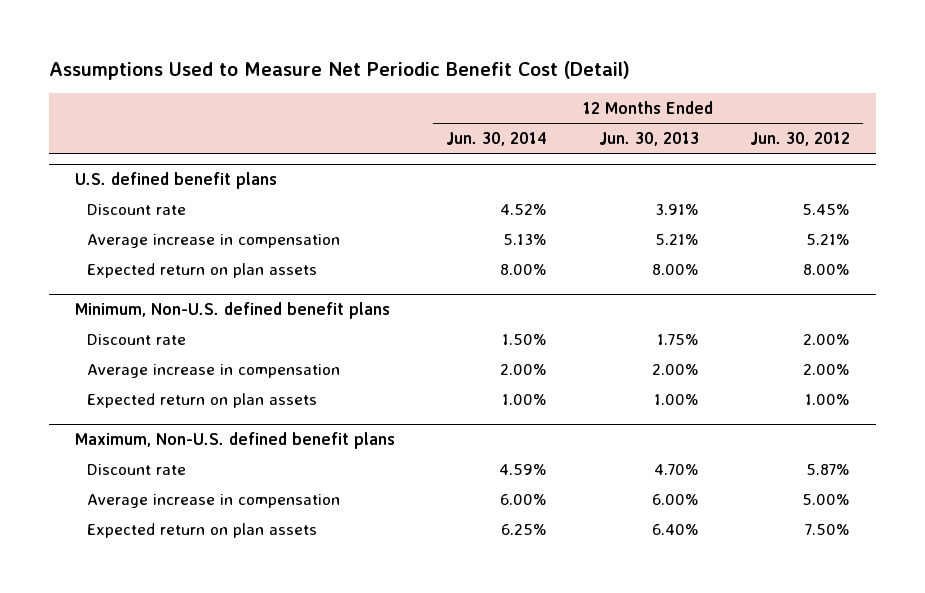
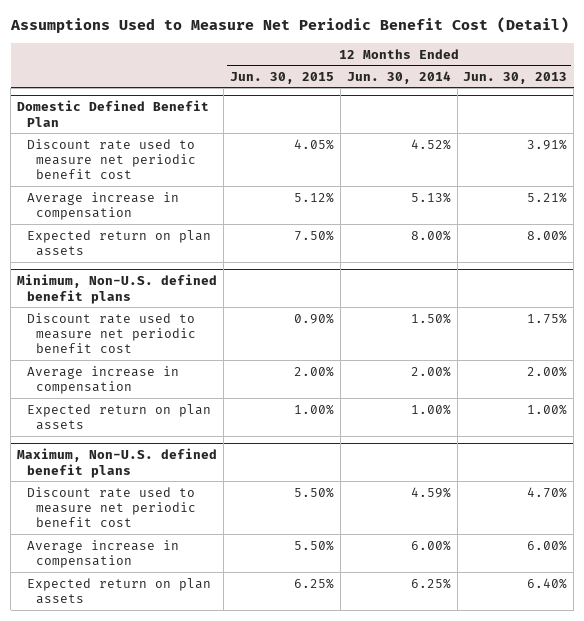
- | 12 Months Ended Jun. 30, 2014 | 12 Months Ended Jun. 30, 2013 | 12 Months Ended Jun. 30, 2012
+ | 12 Months Ended Jun. 30, 2015 | 12 Months Ended Jun. 30, 2014 | 12 Months Ended Jun. 30, 2013
- U.S. defined benefit plans
- Discount rate | 4.52% | 3.91% | 5.45%
+ Domestic Defined Benefit Plan
+ Discount rate used to measure net periodic benefit cost | 4.05% | 4.52% | 3.91%
@ Minimum, Non-U.S. defined benefit plans
- Discount rate | 1.50% | 1.75% | 2.00%
+ Discount rate used to measure net periodic benefit cost | 0.90% | 1.50% | 1.75%
@ Maximum, Non-U.S. defined benefit plans
- Discount rate | 4.59% | 4.70% | 5.87%
+ Discount rate used to measure net periodic benefit cost | 5.50% | 4.59% | 4.70%

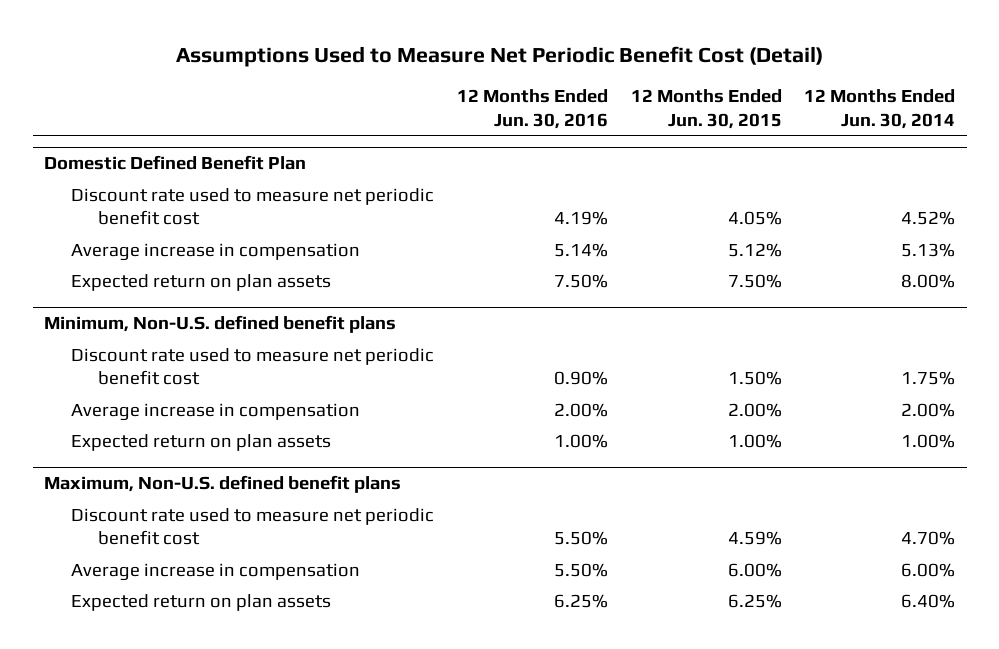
- | 12 Months Ended Jun. 30, 2015 | 12 Months Ended Jun. 30, 2014 | 12 Months Ended Jun. 30, 2013
+ | 12 Months Ended Jun. 30, 2016 | 12 Months Ended Jun. 30, 2015 | 12 Months Ended Jun. 30, 2014
@ Minimum, Non-U.S. defined benefit plans
- Discount rate used to measure net periodic benefit cost | 0.90% | 1.50% | 1.75%
+ Discount rate used to measure net periodic benefit cost | 0.90% | 1.50% | 1.75%
@ Maximum, Non-U.S. defined benefit plans
- Discount rate used to measure net periodic benefit cost | 5.50% | 4.59% | 4.70%
- Average increase in compensation | 5.50% | 6.00% | 6.00%
- Expected return on plan assets | 6.25% | 6.25% | 6.40%
+ Discount rate used to measure net periodic benefit cost | 5.50% | 4.59% | 4.70%
+ Average increase in compensation | 5.50% | 6.00% | 6.00%
+ Expected return on plan assets | 6.25% | 6.25% | 6.40%

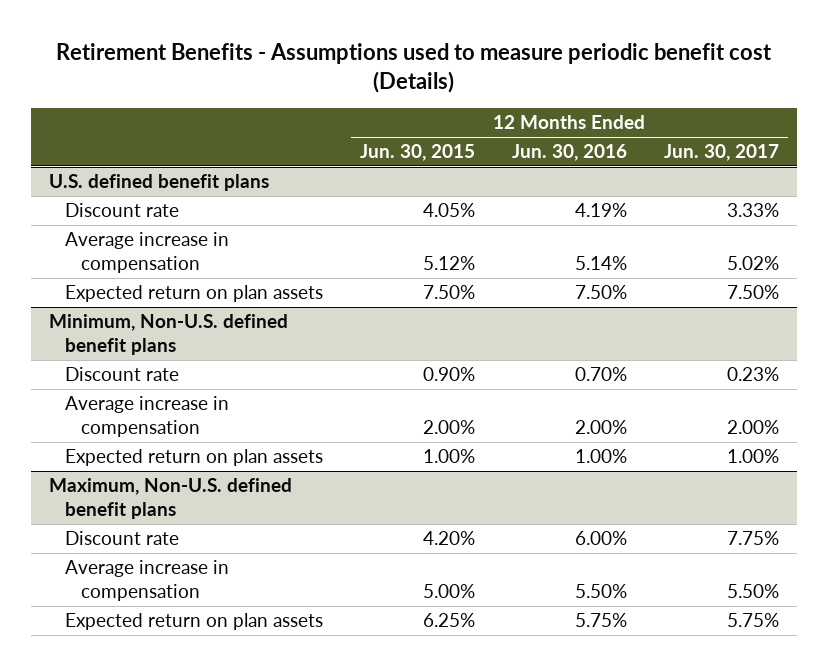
- Assumptions Used to Measure Net Periodic Benefit Cost (Detail)
+ Retirement Benefits - Assumptions used to measure periodic benefit cost (Details)
- | 12 Months Ended Jun. 30, 2016 | 12 Months Ended Jun. 30, 2015 | 12 Months Ended Jun. 30, 2014
+ | 12 Months Ended Jun. 30, 2015 | 12 Months Ended Jun. 30, 2016 | 12 Months Ended Jun. 30, 2017
- Domestic Defined Benefit Plan
- Discount rate used to measure net periodic benefit cost | 4.19% | 4.05% | 4.52%
+ U.S. defined benefit plans
+ Discount rate | 4.05% | 4.19% | 3.33%
@ Minimum, Non-U.S. defined benefit plans
- Discount rate used to measure net periodic benefit cost | 0.90% | 1.50% | 1.75%
+ Discount rate | 0.90% | 0.70% | 0.23%
@ Maximum, Non-U.S. defined benefit plans
- Discount rate used to measure net periodic benefit cost | 5.50% | 4.59% | 4.70%
- Average increase in compensation | 5.50% | 6.00% | 6.00%
- Expected return on plan assets | 6.25% | 6.25% | 6.40%
+ Discount rate | 4.20% | 6.00% | 7.75%
+ Average increase in compensation | 5.00% | 5.50% | 5.50%
+ Expected return on plan assets | 6.25% | 5.75% | 5.75%

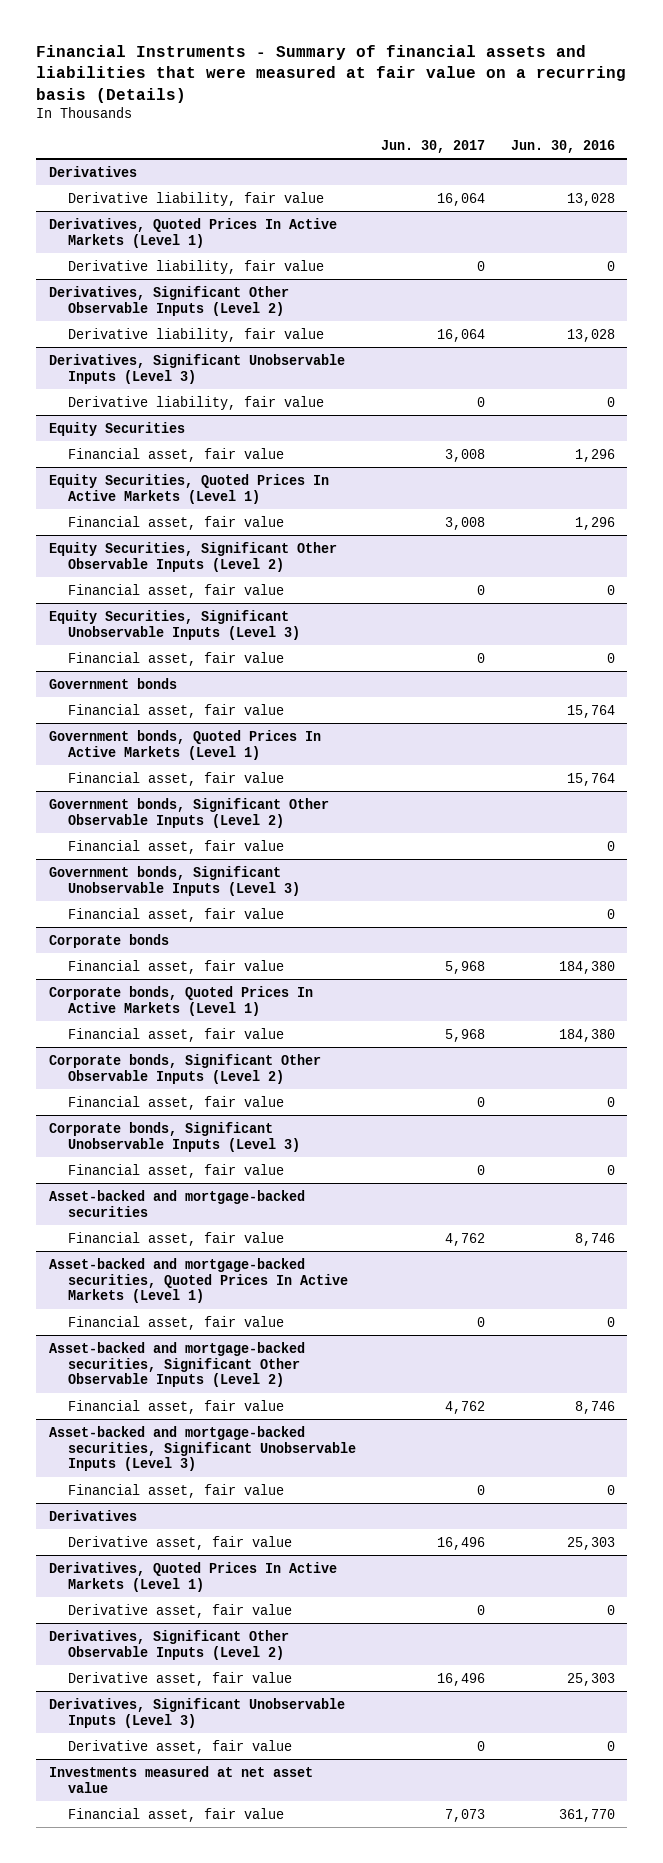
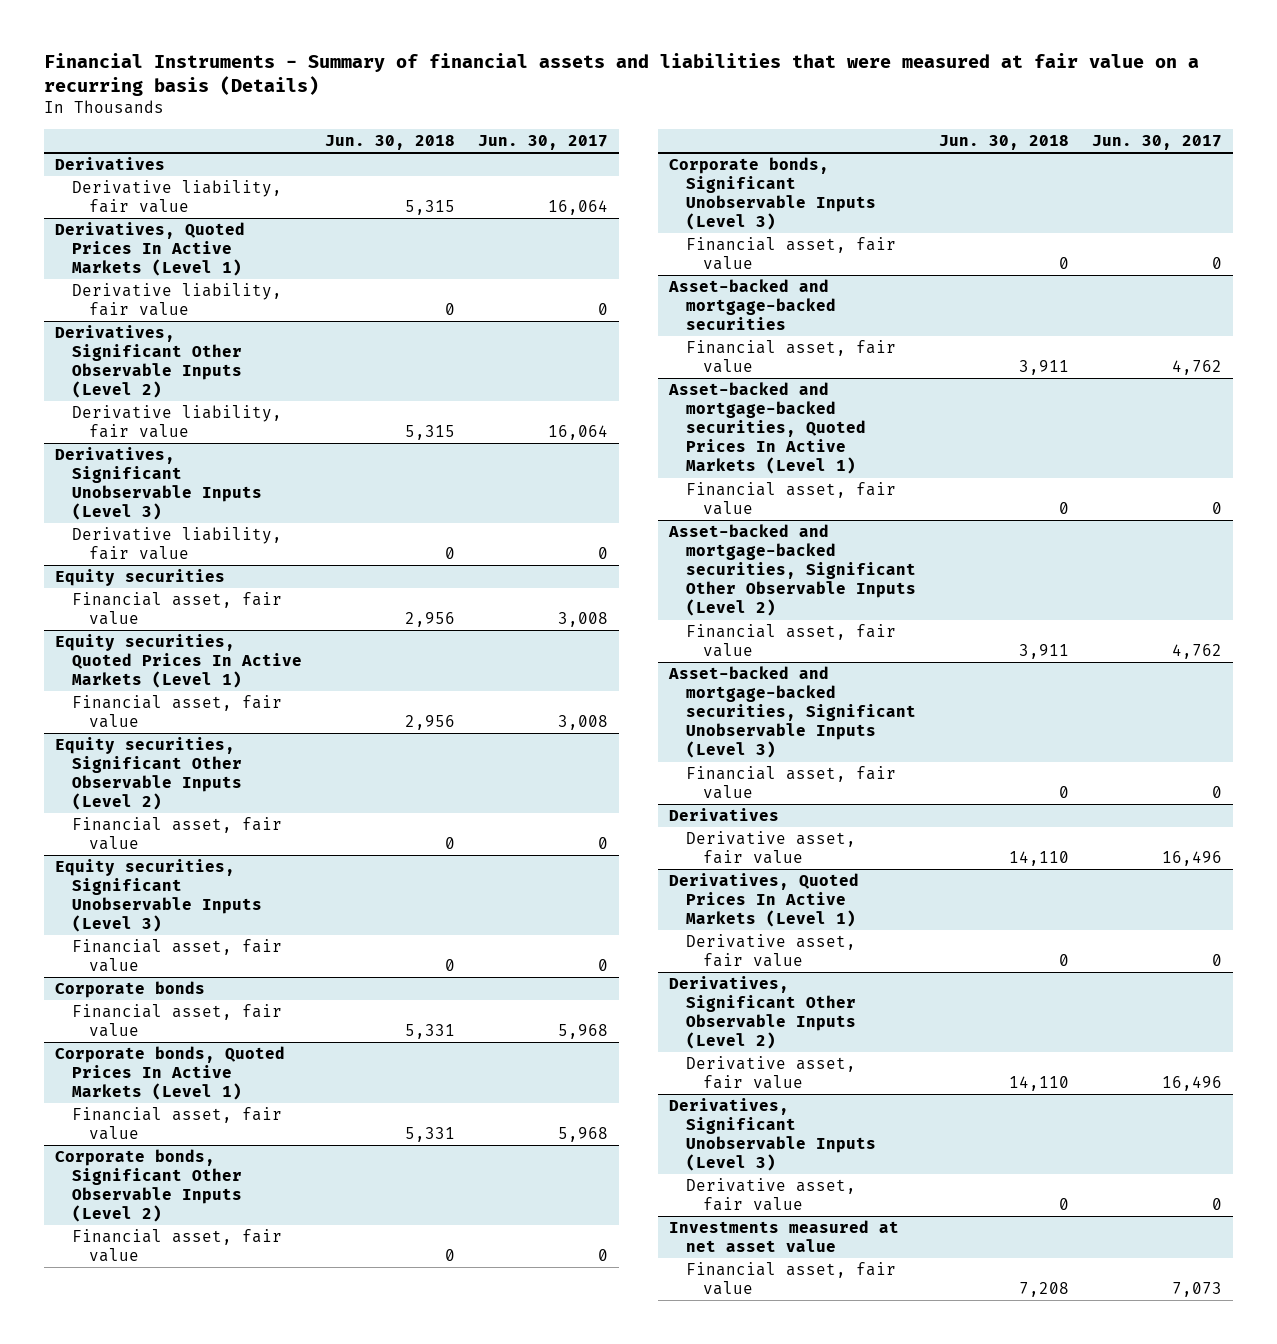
- | Jun. 30, 2017 | Jun. 30, 2016
+ | Jun. 30, 2018 | Jun. 30, 2017
- Equity Securities
+ Equity securities
- Equity Securities, Quoted Prices In Active Markets (Level 1)
+ Equity securities, Quoted Prices In Active Markets (Level 1)
- Equity Securities, Significant Other Observable Inputs (Level 2)
+ Equity securities, Significant Other Observable Inputs (Level 2)
- Equity Securities, Significant Unobservable Inputs (Level 3)
+ Equity securities, Significant Unobservable Inputs (Level 3)
- Government bonds
- Financial asset, fair value | | 15,764
- Government bonds, Quoted Prices In Active Markets (Level 1)
- Financial asset, fair value | | 15,764
- Government bonds, Significant Other Observable Inputs (Level 2)
- Financial asset, fair value | | 0
- Government bonds, Significant Unobservable Inputs (Level 3)
- Financial asset, fair value | | 0

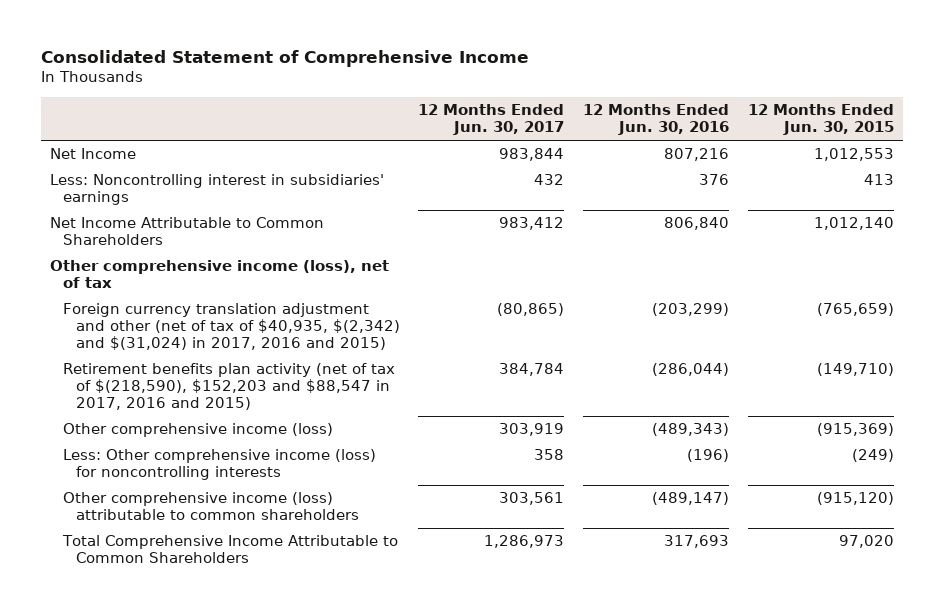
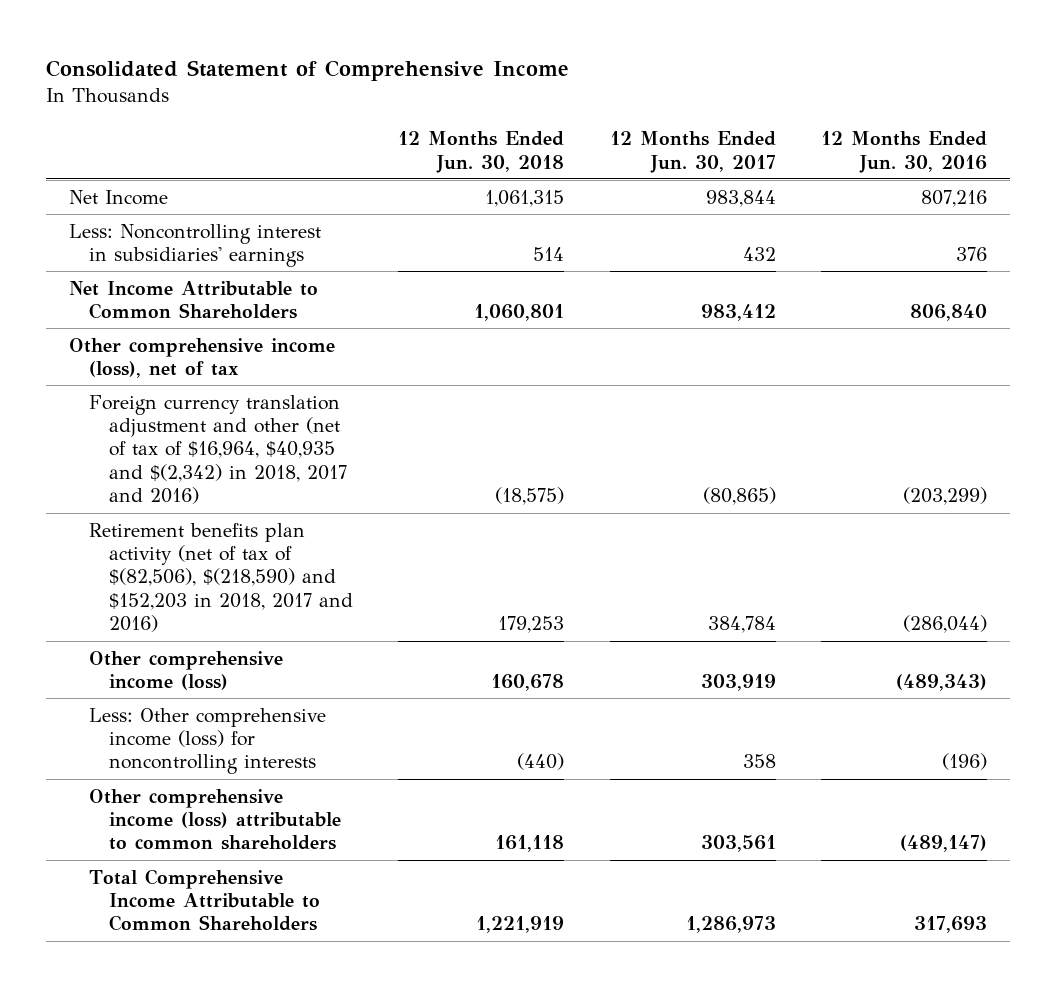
- | 12 Months Ended Jun. 30, 2017 | 12 Months Ended Jun. 30, 2016 | 12 Months Ended Jun. 30, 2015
+ | 12 Months Ended Jun. 30, 2018 | 12 Months Ended Jun. 30, 2017 | 12 Months Ended Jun. 30, 2016
- Foreign currency translation adjustment and other (net of tax of $40,935, $(2,342) and $(31,024) in 2017, 2016 and 2015) | (80,865) | (203,299) | (765,659)
- Retirement benefits plan activity (net of tax of $(218,590), $152,203 and $88,547 in 2017, 2016 and 2015) | 384,784 | (286,044) | (149,710)
+ Foreign currency translation adjustment and other (net of tax of $16,964, $40,935 and $(2,342) in 2018, 2017 and 2016) | (18,575) | (80,865) | (203,299)
+ Retirement benefits plan activity (net of tax of $(82,506), $(218,590) and $152,203 in 2018, 2017 and 2016) | 179,253 | 384,784 | (286,044)

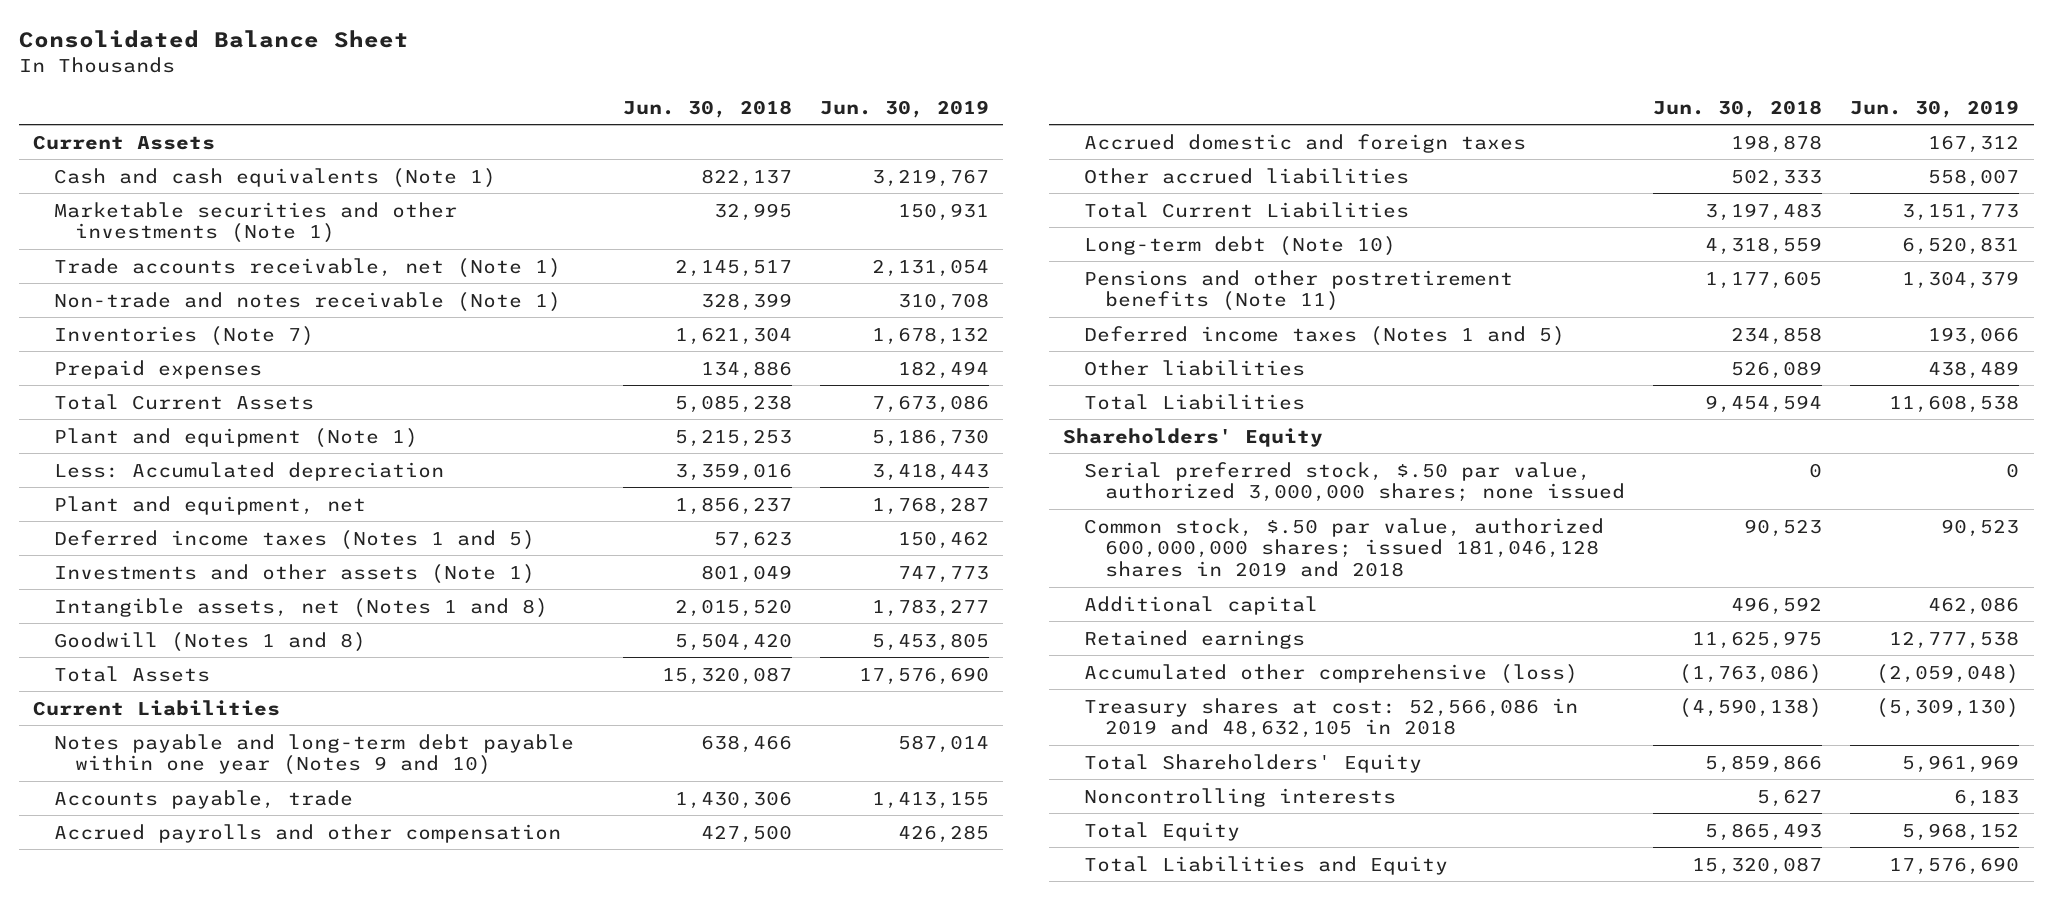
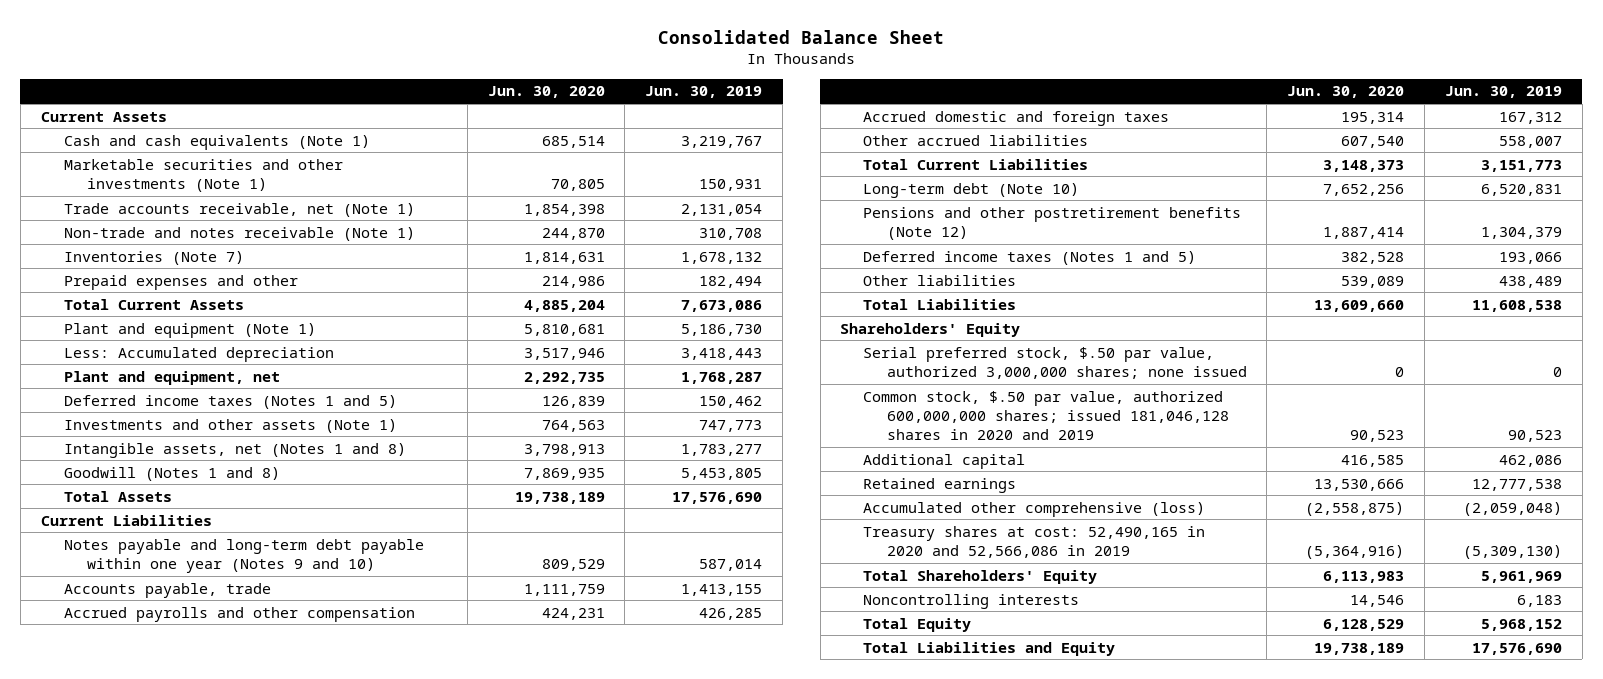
- | Jun. 30, 2018 | Jun. 30, 2019
+ | Jun. 30, 2020 | Jun. 30, 2019
- Prepaid expenses | 134,886 | 182,494
+ Prepaid expenses and other | 214,986 | 182,494
- Pensions and other postretirement benefits (Note 11) | 1,177,605 | 1,304,379
+ Pensions and other postretirement benefits (Note 12) | 1,887,414 | 1,304,379
- Common stock, $.50 par value, authorized 600,000,000 shares; issued 181,046,128 shares in 2019 and 2018 | 90,523 | 90,523
+ Common stock, $.50 par value, authorized 600,000,000 shares; issued 181,046,128 shares in 2020 and 2019 | 90,523 | 90,523
- Treasury shares at cost: 52,566,086 in 2019 and 48,632,105 in 2018 | (4,590,138) | (5,309,130)
+ Treasury shares at cost: 52,490,165 in 2020 and 52,566,086 in 2019 | (5,364,916) | (5,309,130)

